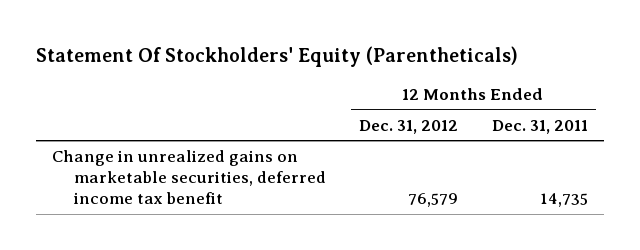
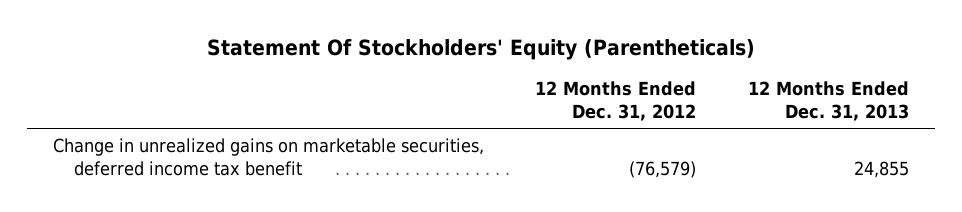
- | 12 Months Ended Dec. 31, 2012 | 12 Months Ended Dec. 31, 2011
+ | 12 Months Ended Dec. 31, 2012 | 12 Months Ended Dec. 31, 2013
- Change in unrealized gains on marketable securities, deferred income tax benefit | 76,579 | 14,735
+ Change in unrealized gains on marketable securities, deferred income tax benefit | (76,579) | 24,855

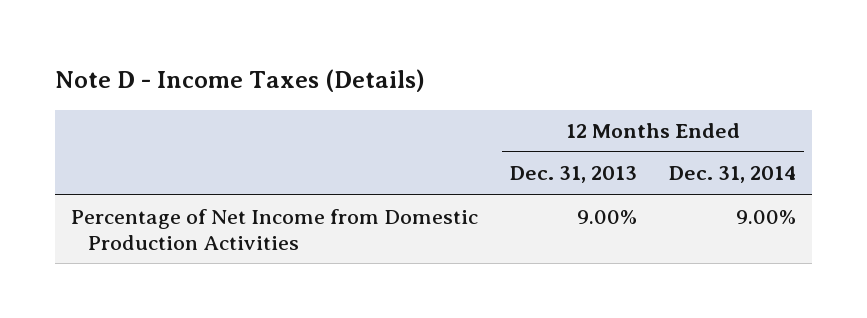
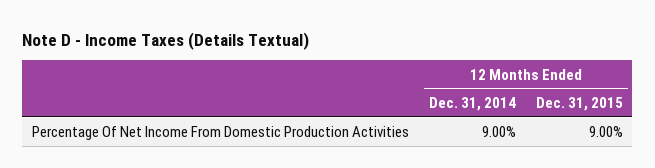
- Note D - Income Taxes (Details)
+ Note D - Income Taxes (Details Textual)
- | 12 Months Ended Dec. 31, 2013 | 12 Months Ended Dec. 31, 2014
+ | 12 Months Ended Dec. 31, 2014 | 12 Months Ended Dec. 31, 2015
- Percentage of Net Income from Domestic Production Activities | 9.00% | 9.00%
+ Percentage Of Net Income From Domestic Production Activities | 9.00% | 9.00%

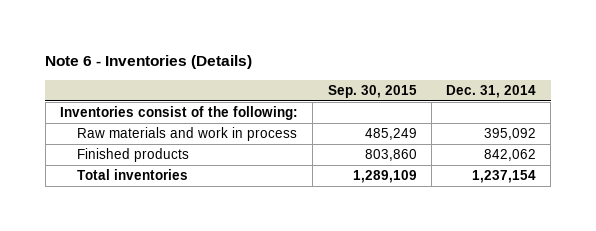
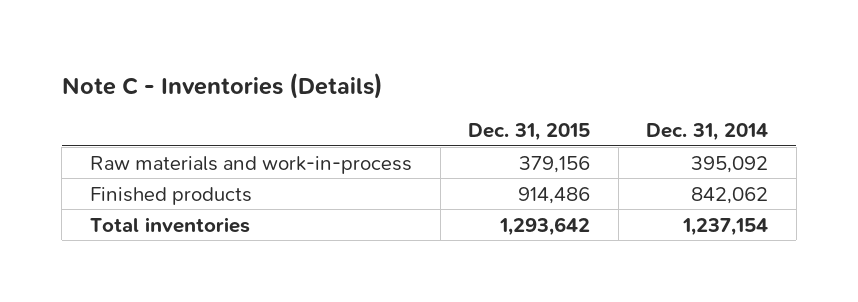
- Note 6 - Inventories (Details)
+ Note C - Inventories (Details)
- | Sep. 30, 2015 | Dec. 31, 2014
+ | Dec. 31, 2015 | Dec. 31, 2014
- Inventories consist of the following:
- Raw materials and work in process | 485,249 | 395,092
+ Raw materials and work-in-process | 379,156 | 395,092

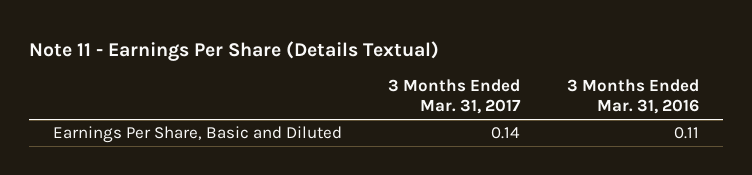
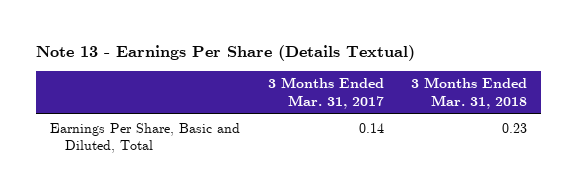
- Note 11 - Earnings Per Share (Details Textual)
+ Note 13 - Earnings Per Share (Details Textual)
- | 3 Months Ended Mar. 31, 2017 | 3 Months Ended Mar. 31, 2016
+ | 3 Months Ended Mar. 31, 2017 | 3 Months Ended Mar. 31, 2018
- Earnings Per Share, Basic and Diluted | 0.14 | 0.11
+ Earnings Per Share, Basic and Diluted, Total | 0.14 | 0.23

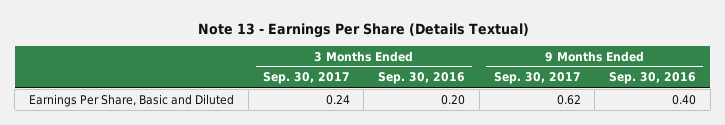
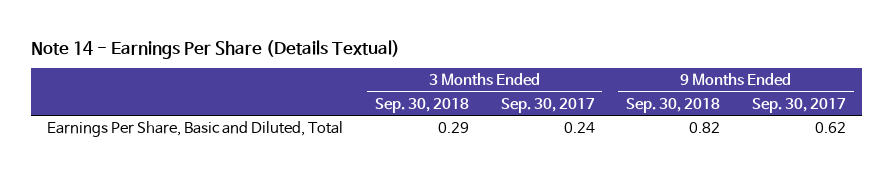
- Note 13 - Earnings Per Share (Details Textual)
+ Note 14 - Earnings Per Share (Details Textual)
- | 3 Months Ended Sep. 30, 2017 | 3 Months Ended Sep. 30, 2016 | 9 Months Ended Sep. 30, 2017 | 9 Months Ended Sep. 30, 2016
+ | 3 Months Ended Sep. 30, 2018 | 3 Months Ended Sep. 30, 2017 | 9 Months Ended Sep. 30, 2018 | 9 Months Ended Sep. 30, 2017
- Earnings Per Share, Basic and Diluted | 0.24 | 0.20 | 0.62 | 0.40
+ Earnings Per Share, Basic and Diluted, Total | 0.29 | 0.24 | 0.82 | 0.62

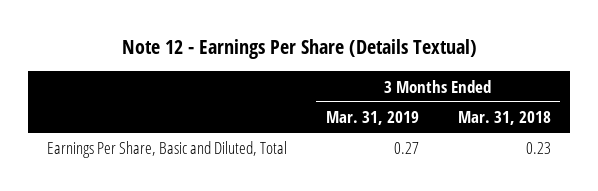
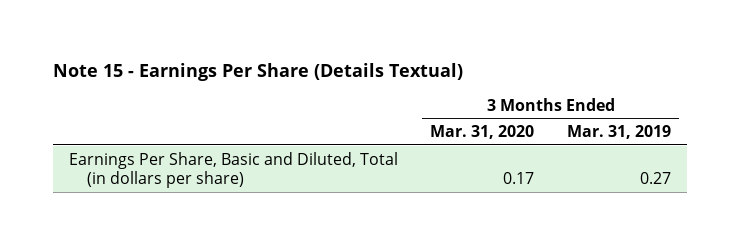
- Note 12 - Earnings Per Share (Details Textual)
+ Note 15 - Earnings Per Share (Details Textual)
- | 3 Months Ended Mar. 31, 2019 | 3 Months Ended Mar. 31, 2018
+ | 3 Months Ended Mar. 31, 2020 | 3 Months Ended Mar. 31, 2019
- Earnings Per Share, Basic and Diluted, Total | 0.27 | 0.23
+ Earnings Per Share, Basic and Diluted, Total (in dollars per share) | 0.17 | 0.27

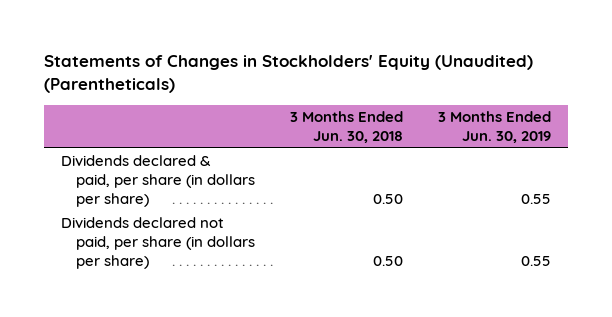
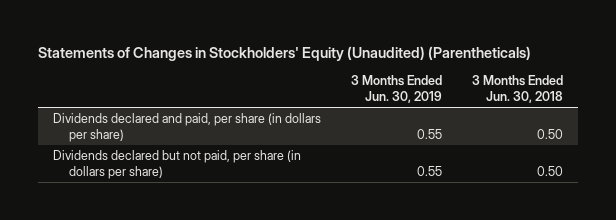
- | 3 Months Ended Jun. 30, 2018 | 3 Months Ended Jun. 30, 2019
+ | 3 Months Ended Jun. 30, 2019 | 3 Months Ended Jun. 30, 2018
- Dividends declared & paid, per share (in dollars per share) | 0.50 | 0.55
- Dividends declared not paid, per share (in dollars per share) | 0.50 | 0.55
+ Dividends declared and paid, per share (in dollars per share) | 0.55 | 0.50
+ Dividends declared but not paid, per share (in dollars per share) | 0.55 | 0.50

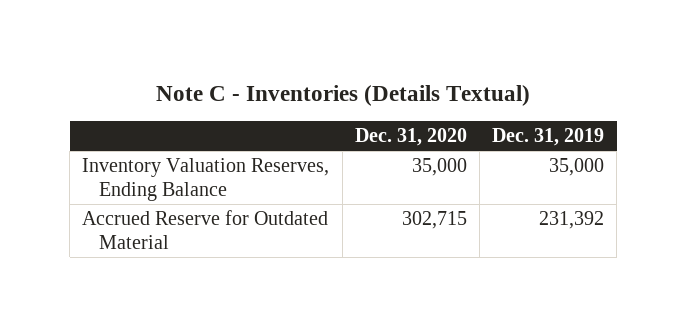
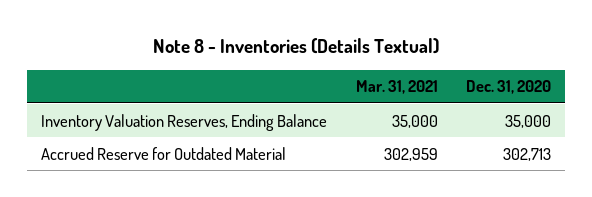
- Note C - Inventories (Details Textual)
+ Note 8 - Inventories (Details Textual)
- | Dec. 31, 2020 | Dec. 31, 2019
+ | Mar. 31, 2021 | Dec. 31, 2020
- Accrued Reserve for Outdated Material | 302,715 | 231,392
+ Accrued Reserve for Outdated Material | 302,959 | 302,713

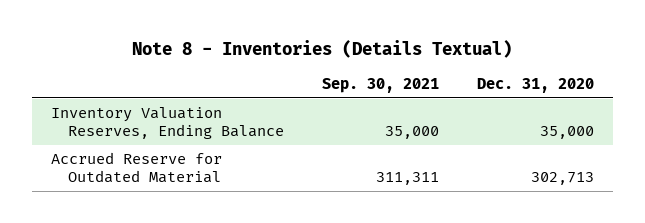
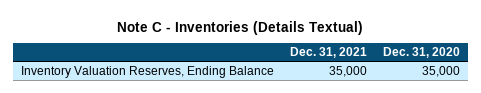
- Note 8 - Inventories (Details Textual)
+ Note C - Inventories (Details Textual)
- | Sep. 30, 2021 | Dec. 31, 2020
+ | Dec. 31, 2021 | Dec. 31, 2020
- Accrued Reserve for Outdated Material | 311,311 | 302,713

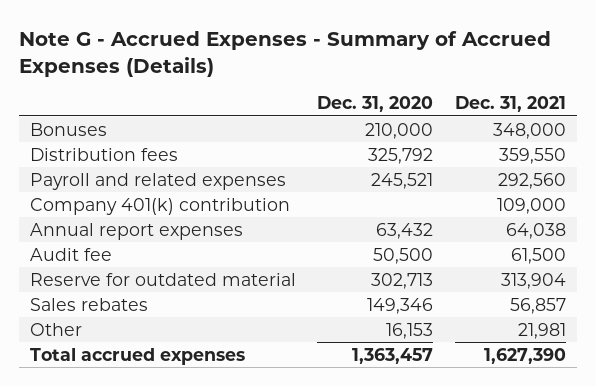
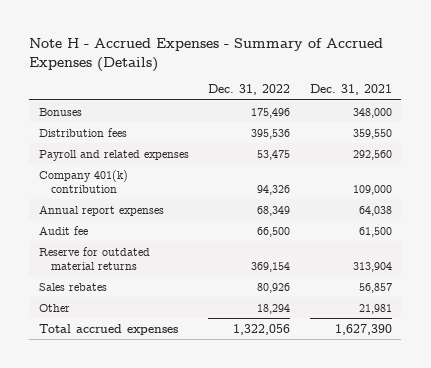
- Note G - Accrued Expenses - Summary of Accrued Expenses (Details)
+ Note H - Accrued Expenses - Summary of Accrued Expenses (Details)
- | Dec. 31, 2020 | Dec. 31, 2021
+ | Dec. 31, 2022 | Dec. 31, 2021
- Reserve for outdated material | 302,713 | 313,904
+ Reserve for outdated material returns | 369,154 | 313,904

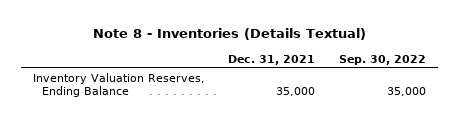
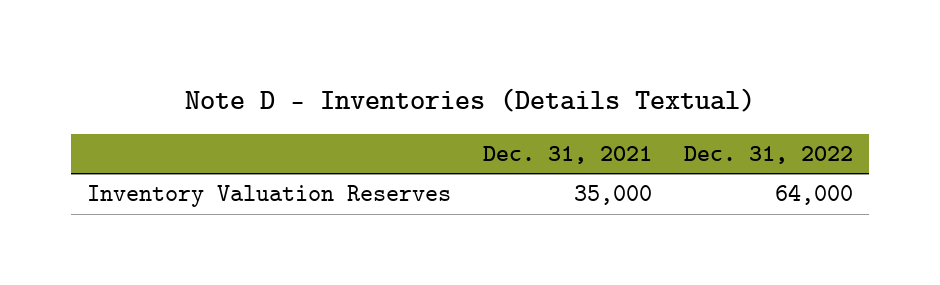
- Note 8 - Inventories (Details Textual)
+ Note D - Inventories (Details Textual)
- | Dec. 31, 2021 | Sep. 30, 2022
+ | Dec. 31, 2021 | Dec. 31, 2022
- Inventory Valuation Reserves, Ending Balance | 35,000 | 35,000
+ Inventory Valuation Reserves | 35,000 | 64,000

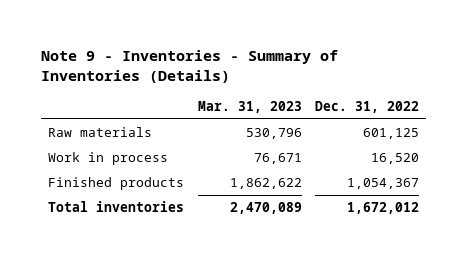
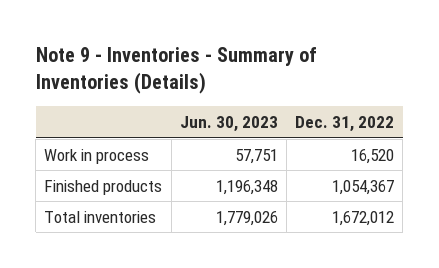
- | Mar. 31, 2023 | Dec. 31, 2022
+ | Jun. 30, 2023 | Dec. 31, 2022
- Raw materials | 530,796 | 601,125

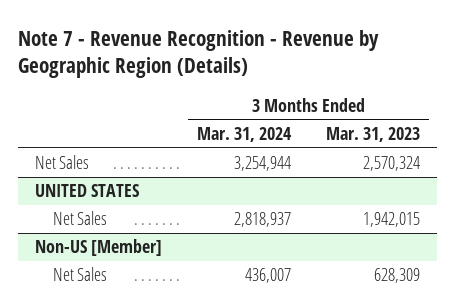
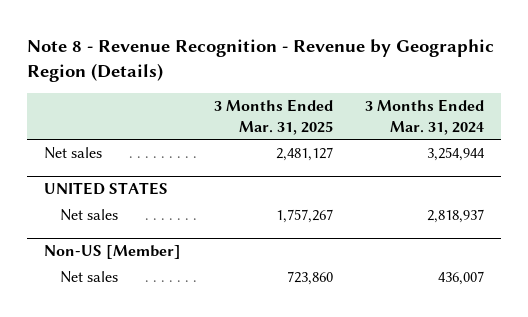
- Note 7 - Revenue Recognition - Revenue by Geographic Region (Details)
+ Note 8 - Revenue Recognition - Revenue by Geographic Region (Details)
- | 3 Months Ended Mar. 31, 2024 | 3 Months Ended Mar. 31, 2023
+ | 3 Months Ended Mar. 31, 2025 | 3 Months Ended Mar. 31, 2024
- Net Sales | 3,254,944 | 2,570,324
+ Net sales | 2,481,127 | 3,254,944
@ UNITED STATES
- Net Sales | 2,818,937 | 1,942,015
+ Net sales | 1,757,267 | 2,818,937
@ Non-US [Member]
- Net Sales | 436,007 | 628,309
+ Net sales | 723,860 | 436,007

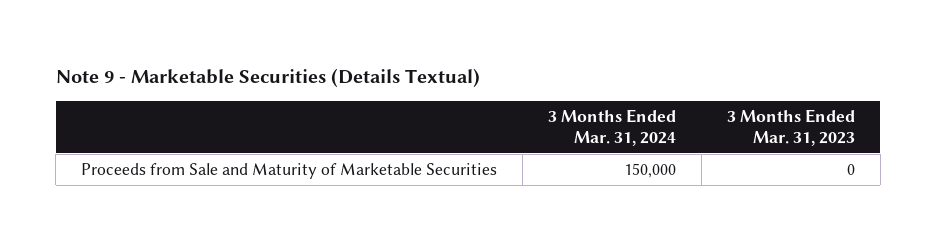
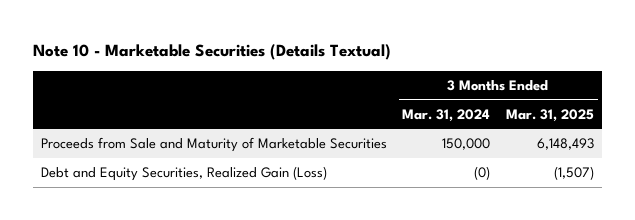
- Note 9 - Marketable Securities (Details Textual)
+ Note 10 - Marketable Securities (Details Textual)
- | 3 Months Ended Mar. 31, 2024 | 3 Months Ended Mar. 31, 2023
+ | 3 Months Ended Mar. 31, 2024 | 3 Months Ended Mar. 31, 2025
+ Debt and Equity Securities, Realized Gain (Loss) | (0) | (1,507)

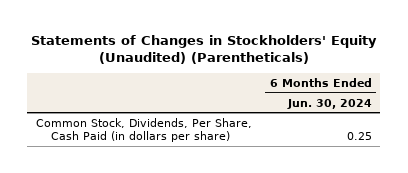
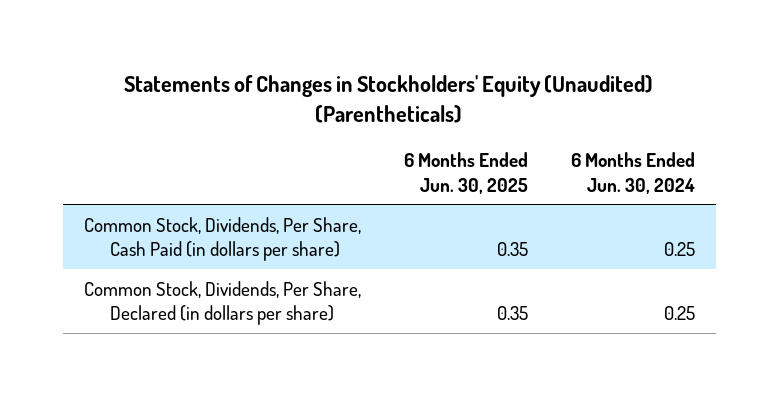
- | 6 Months Ended Jun. 30, 2024
+ | 6 Months Ended Jun. 30, 2025 | 6 Months Ended Jun. 30, 2024
+ Common Stock, Dividends, Per Share, Declared (in dollars per share) | 0.35 | 0.25

